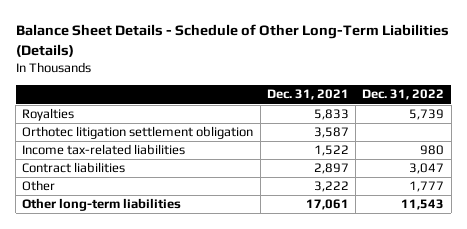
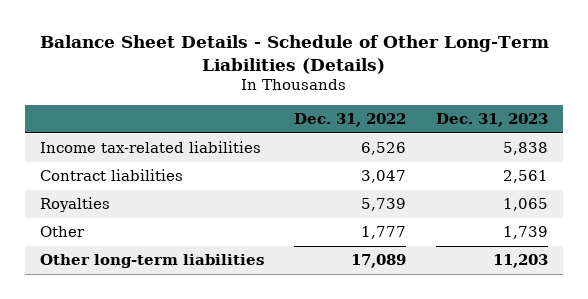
- | Dec. 31, 2021 | Dec. 31, 2022
+ | Dec. 31, 2022 | Dec. 31, 2023
- Orthotec litigation settlement obligation | 3,587 |
- Income tax-related liabilities | 1,522 | 980
+ Income tax-related liabilities | 6,526 | 5,838
moved down: Royalties | 5,739 | 1,065
- Other long-term liabilities | 17,061 | 11,543
+ Other long-term liabilities | 17,089 | 11,203

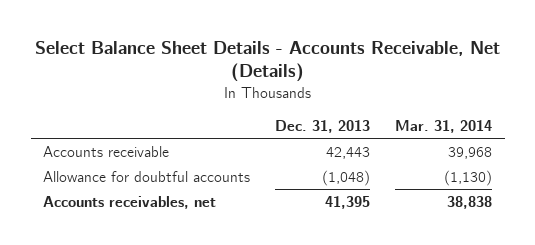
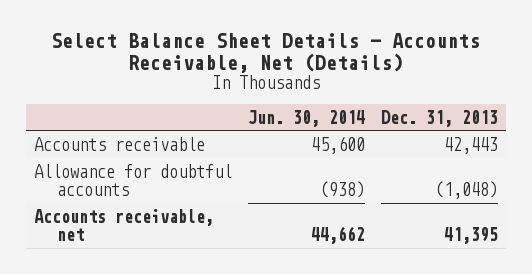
- | Dec. 31, 2013 | Mar. 31, 2014
+ | Jun. 30, 2014 | Dec. 31, 2013
- Accounts receivables, net | 41,395 | 38,838
+ Accounts receivable, net | 44,662 | 41,395

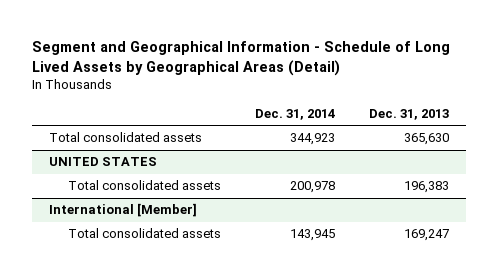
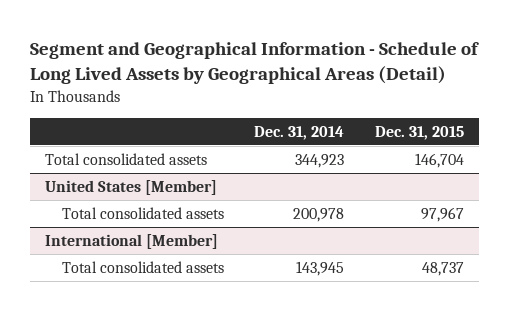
- | Dec. 31, 2014 | Dec. 31, 2013
+ | Dec. 31, 2014 | Dec. 31, 2015
- UNITED STATES
+ United States [Member]

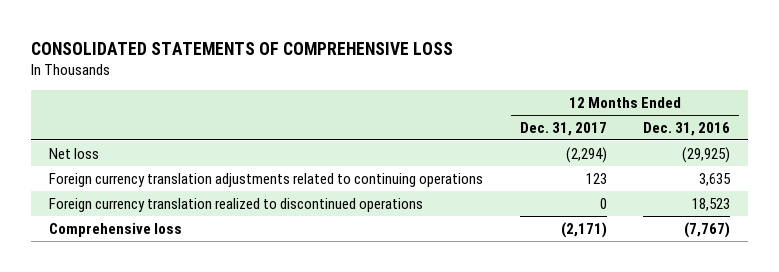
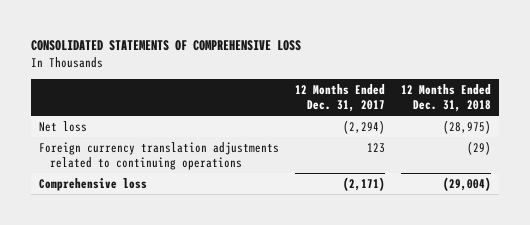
- | 12 Months Ended Dec. 31, 2017 | 12 Months Ended Dec. 31, 2016
+ | 12 Months Ended Dec. 31, 2017 | 12 Months Ended Dec. 31, 2018
- Foreign currency translation realized to discontinued operations | 0 | 18,523

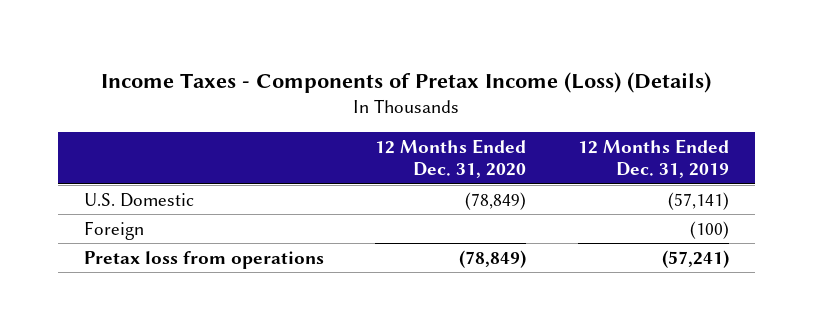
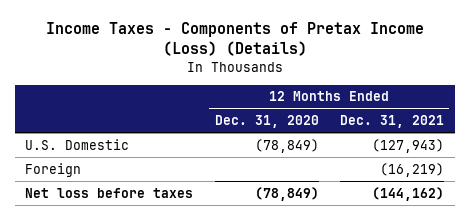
- | 12 Months Ended Dec. 31, 2020 | 12 Months Ended Dec. 31, 2019
+ | 12 Months Ended Dec. 31, 2020 | 12 Months Ended Dec. 31, 2021
- Pretax loss from operations | (78,849) | (57,241)
+ Net loss before taxes | (78,849) | (144,162)

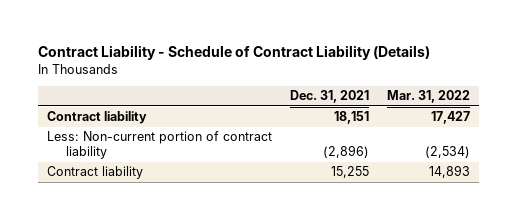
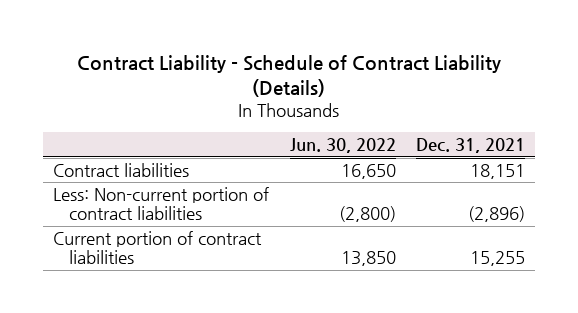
- | Dec. 31, 2021 | Mar. 31, 2022
+ | Jun. 30, 2022 | Dec. 31, 2021
- Contract liability | 18,151 | 17,427
- Less: Non-current portion of contract liability | (2,896) | (2,534)
- Contract liability | 15,255 | 14,893
+ Contract liabilities | 16,650 | 18,151
+ Less: Non-current portion of contract liabilities | (2,800) | (2,896)
+ Current portion of contract liabilities | 13,850 | 15,255

